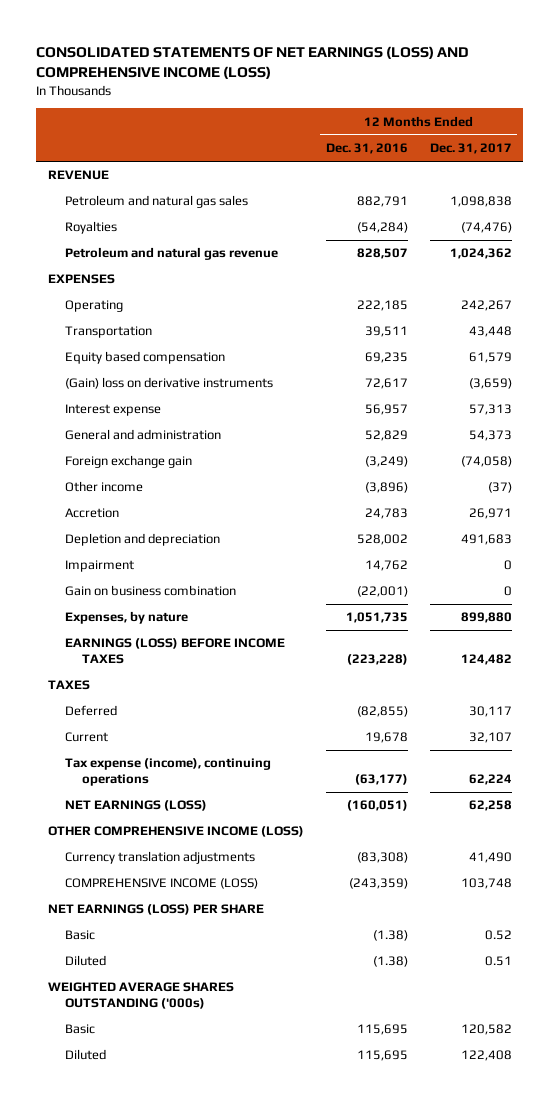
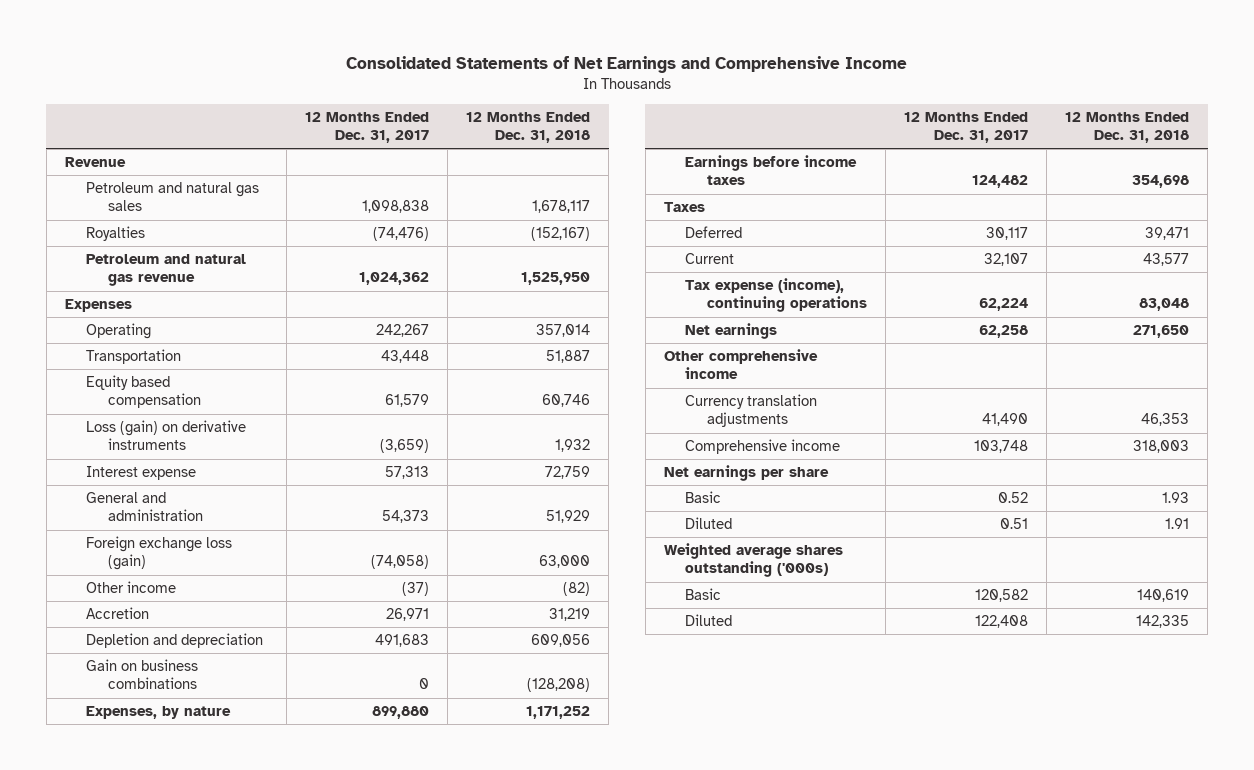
- CONSOLIDATED STATEMENTS OF NET EARNINGS (LOSS) AND COMPREHENSIVE INCOME (LOSS)
+ Consolidated Statements of Net Earnings and Comprehensive Income
- | 12 Months Ended Dec. 31, 2016 | 12 Months Ended Dec. 31, 2017
+ | 12 Months Ended Dec. 31, 2017 | 12 Months Ended Dec. 31, 2018
- REVENUE
+ Revenue
- EXPENSES
+ Expenses
- (Gain) loss on derivative instruments | 72,617 | (3,659)
+ Loss (gain) on derivative instruments | (3,659) | 1,932
- Foreign exchange gain | (3,249) | (74,058)
+ Foreign exchange loss (gain) | (74,058) | 63,000
- Impairment | 14,762 | 0
- Gain on business combination | (22,001) | 0
+ Gain on business combinations | 0 | (128,208)
- EARNINGS (LOSS) BEFORE INCOME TAXES | (223,228) | 124,482
- TAXES
+ Earnings before income taxes | 124,482 | 354,698
+ Taxes
- NET EARNINGS (LOSS) | (160,051) | 62,258
- OTHER COMPREHENSIVE INCOME (LOSS)
+ Net earnings | 62,258 | 271,650
+ Other comprehensive income
- COMPREHENSIVE INCOME (LOSS) | (243,359) | 103,748
- NET EARNINGS (LOSS) PER SHARE
+ Comprehensive income | 103,748 | 318,003
+ Net earnings per share
- WEIGHTED AVERAGE SHARES OUTSTANDING ('000s)
+ Weighted average shares outstanding ('000s)

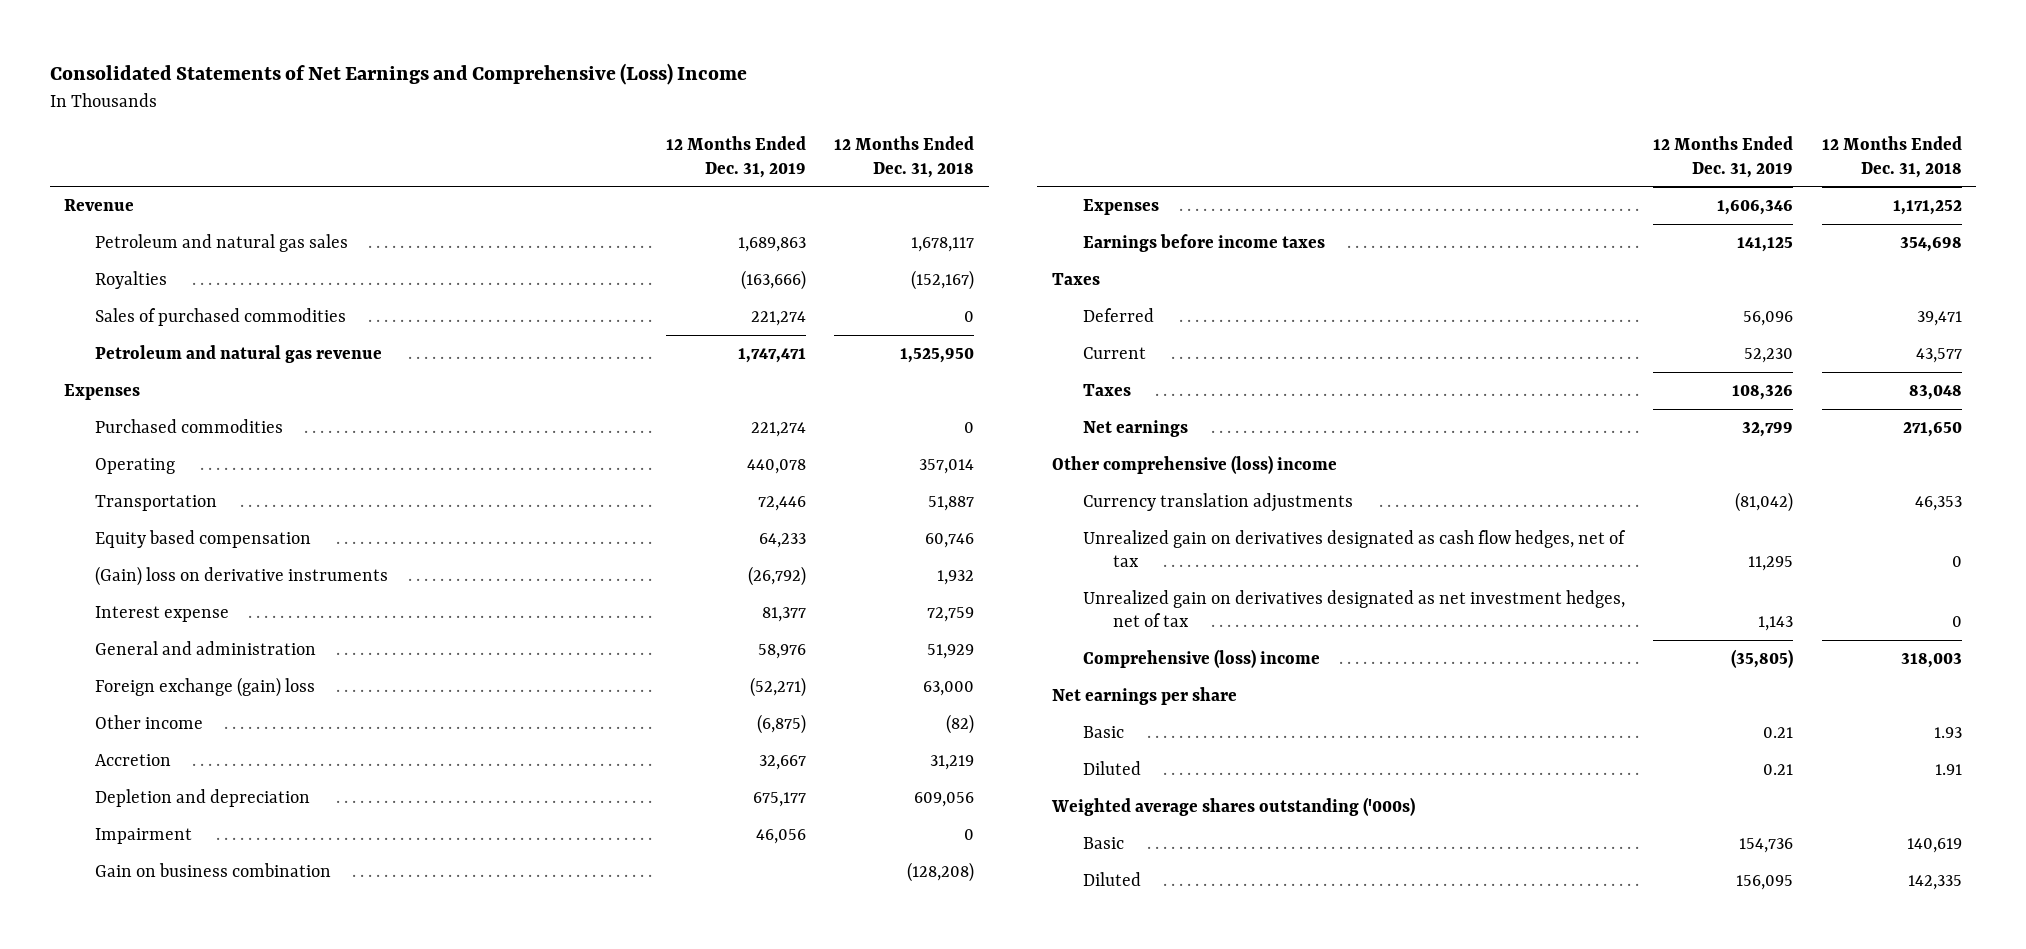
- Consolidated Statements of Net Earnings and Comprehensive Income
+ Consolidated Statements of Net Earnings and Comprehensive (Loss) Income
- | 12 Months Ended Dec. 31, 2017 | 12 Months Ended Dec. 31, 2018
+ | 12 Months Ended Dec. 31, 2019 | 12 Months Ended Dec. 31, 2018
+ Sales of purchased commodities | 221,274 | 0
+ Purchased commodities | 221,274 | 0
- Loss (gain) on derivative instruments | (3,659) | 1,932
+ (Gain) loss on derivative instruments | (26,792) | 1,932
- Foreign exchange loss (gain) | (74,058) | 63,000
+ Foreign exchange (gain) loss | (52,271) | 63,000
- Gain on business combinations | 0 | (128,208)
- Expenses, by nature | 899,880 | 1,171,252
+ Impairment | 46,056 | 0
+ Gain on business combination | | (128,208)
+ Expenses | 1,606,346 | 1,171,252
- Tax expense (income), continuing operations | 62,224 | 83,048
+ Taxes | 108,326 | 83,048
- Other comprehensive income
+ Other comprehensive (loss) income
- Comprehensive income | 103,748 | 318,003
+ Unrealized gain on derivatives designated as cash flow hedges, net of tax | 11,295 | 0
+ Unrealized gain on derivatives designated as net investment hedges, net of tax | 1,143 | 0
+ Comprehensive (loss) income | (35,805) | 318,003

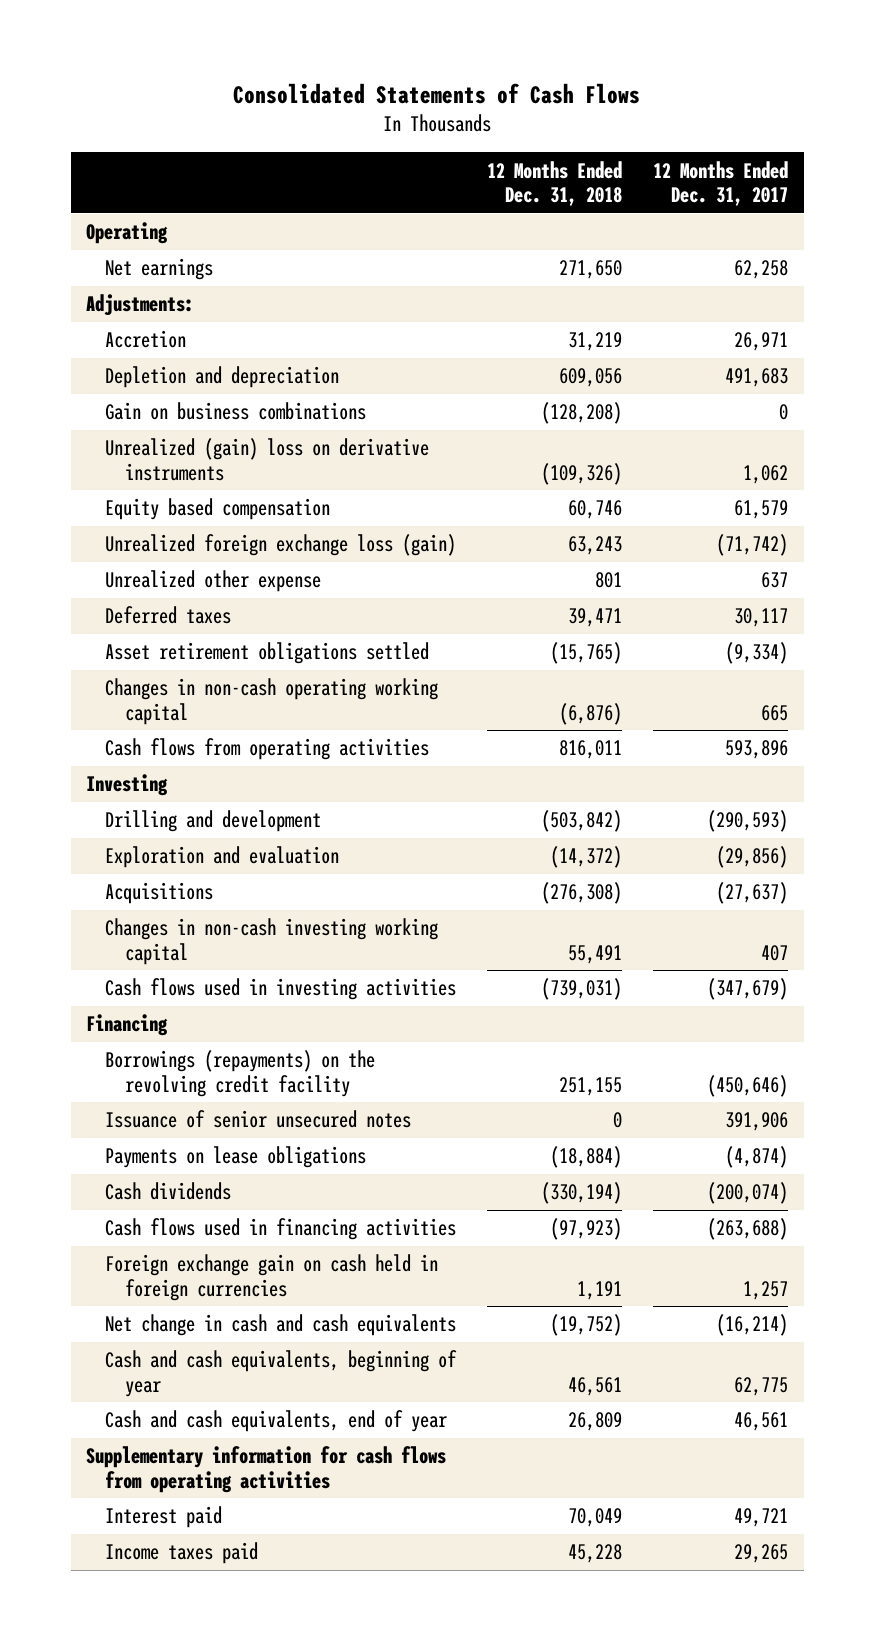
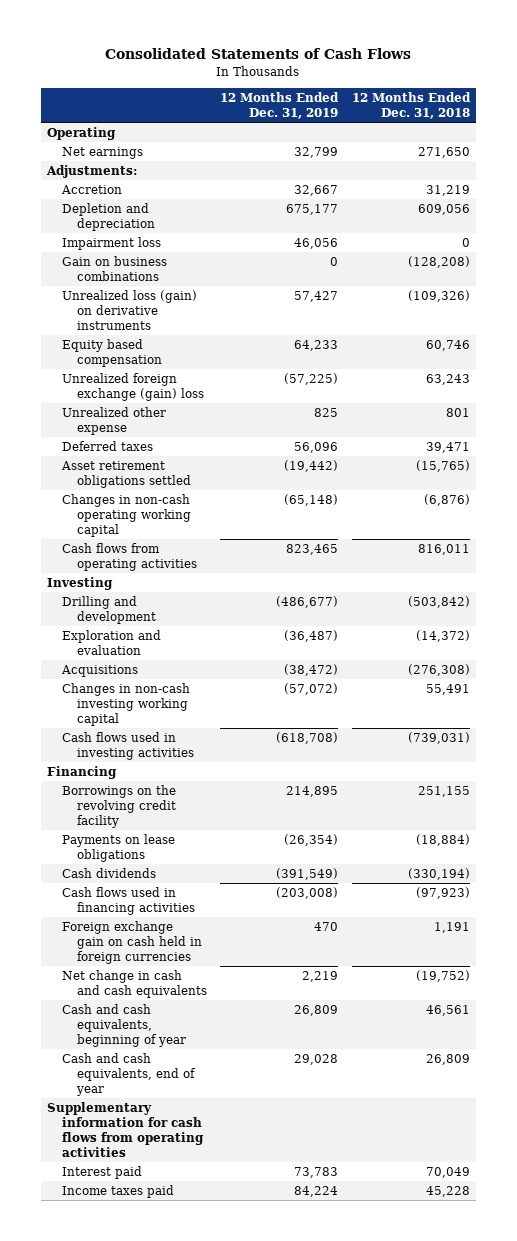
- | 12 Months Ended Dec. 31, 2018 | 12 Months Ended Dec. 31, 2017
+ | 12 Months Ended Dec. 31, 2019 | 12 Months Ended Dec. 31, 2018
+ Impairment loss | 46,056 | 0
- Unrealized (gain) loss on derivative instruments | (109,326) | 1,062
+ Unrealized loss (gain) on derivative instruments | 57,427 | (109,326)
- Unrealized foreign exchange loss (gain) | 63,243 | (71,742)
+ Unrealized foreign exchange (gain) loss | (57,225) | 63,243
- Borrowings (repayments) on the revolving credit facility | 251,155 | (450,646)
- Issuance of senior unsecured notes | 0 | 391,906
+ Borrowings on the revolving credit facility | 214,895 | 251,155

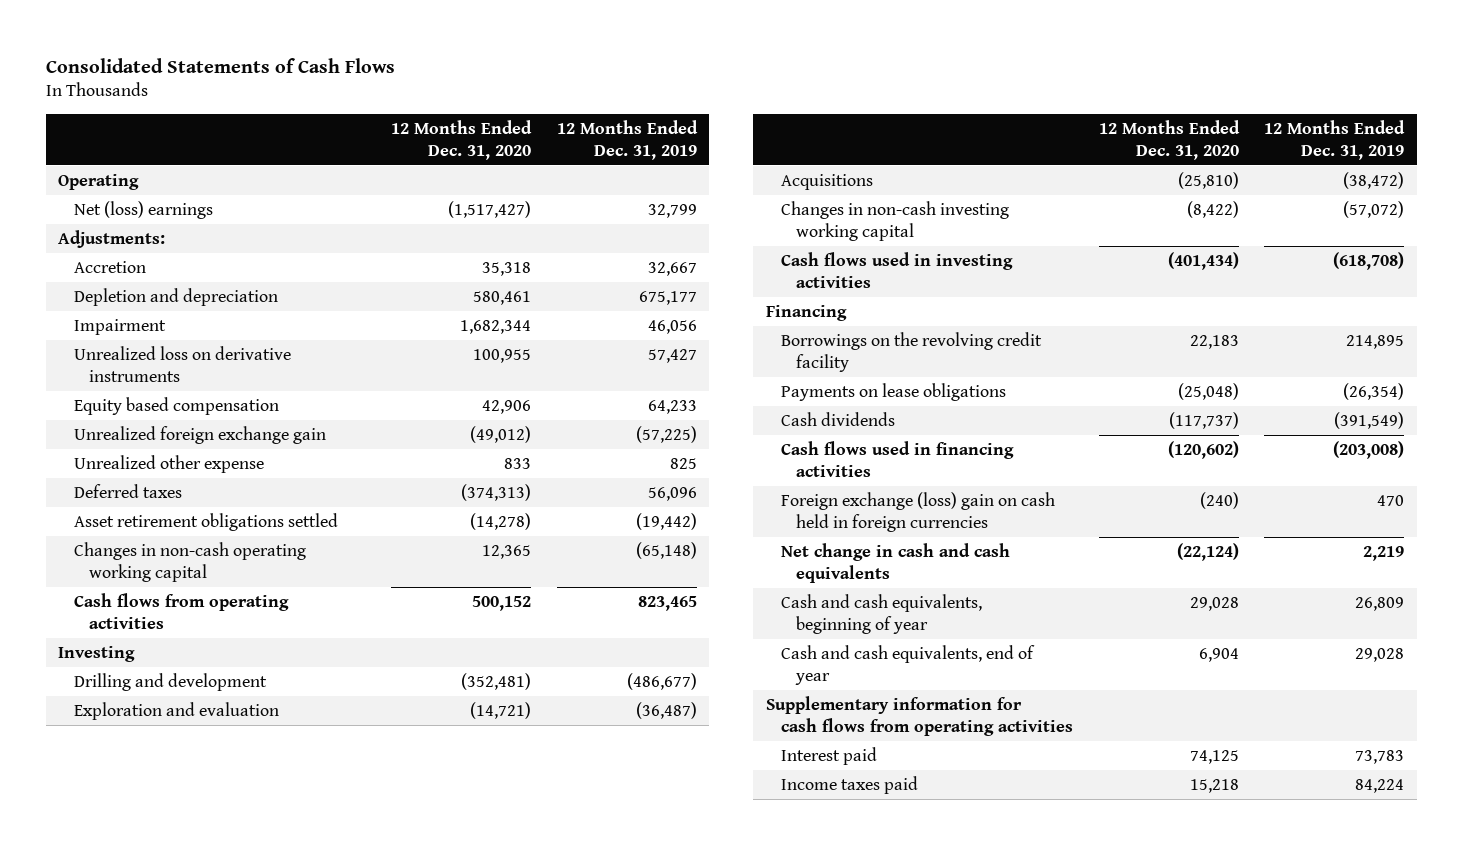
- | 12 Months Ended Dec. 31, 2019 | 12 Months Ended Dec. 31, 2018
+ | 12 Months Ended Dec. 31, 2020 | 12 Months Ended Dec. 31, 2019
- Net earnings | 32,799 | 271,650
+ Net (loss) earnings | (1,517,427) | 32,799
- Impairment loss | 46,056 | 0
- Gain on business combinations | 0 | (128,208)
- Unrealized loss (gain) on derivative instruments | 57,427 | (109,326)
+ Impairment | 1,682,344 | 46,056
+ Unrealized loss on derivative instruments | 100,955 | 57,427
- Unrealized foreign exchange (gain) loss | (57,225) | 63,243
+ Unrealized foreign exchange gain | (49,012) | (57,225)
- Foreign exchange gain on cash held in foreign currencies | 470 | 1,191
+ Foreign exchange (loss) gain on cash held in foreign currencies | (240) | 470

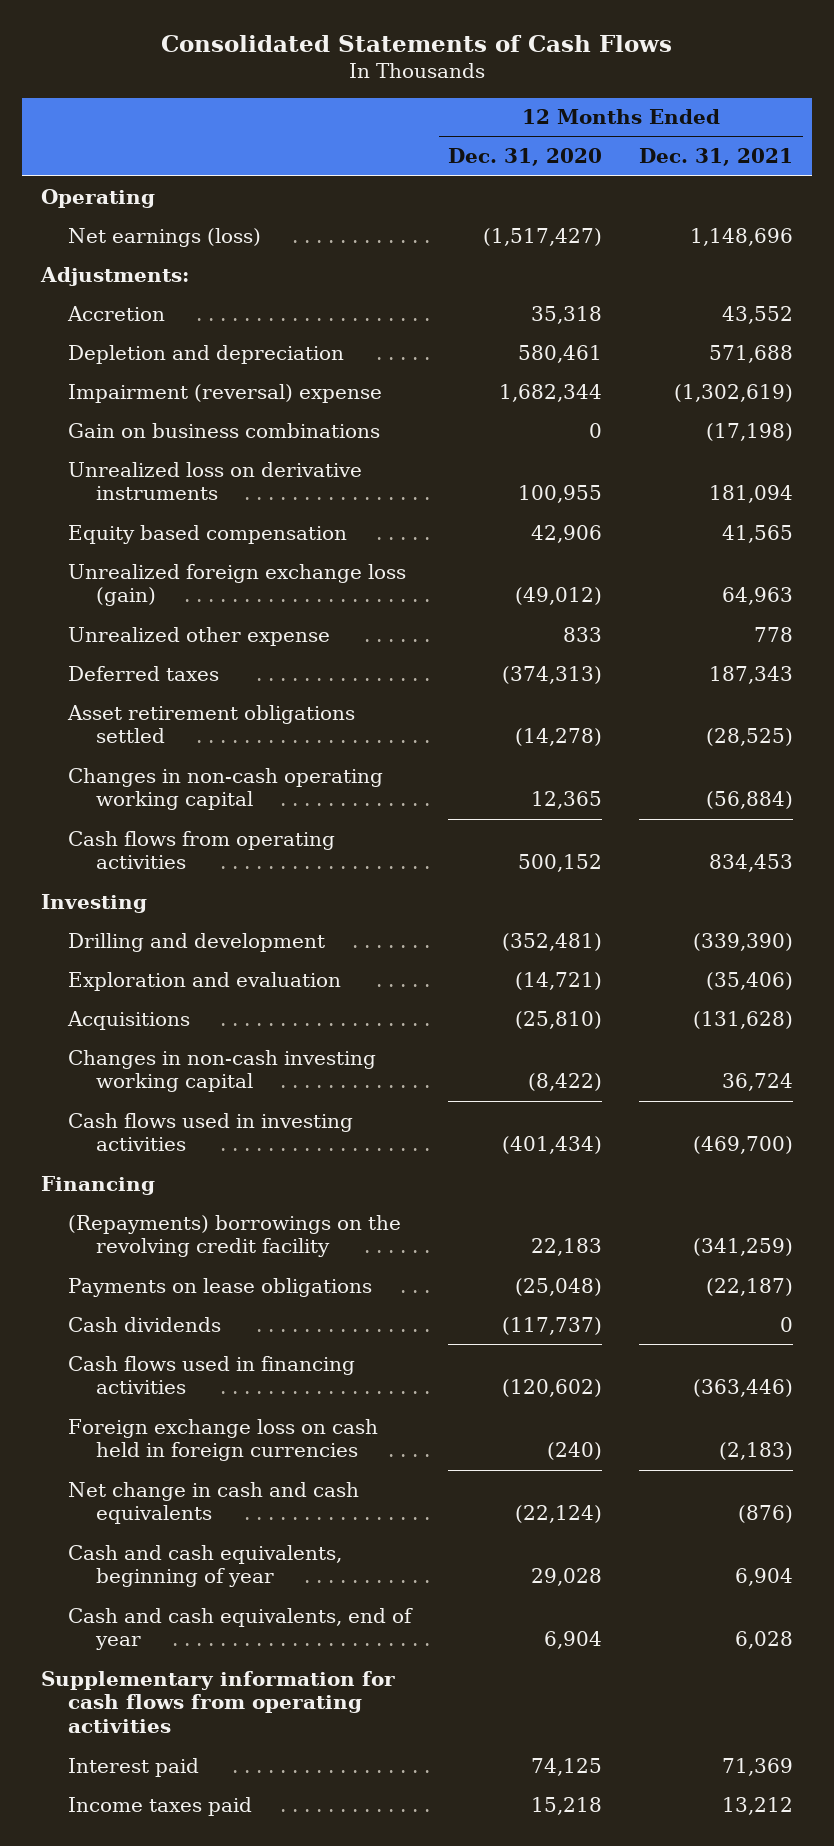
- | 12 Months Ended Dec. 31, 2020 | 12 Months Ended Dec. 31, 2019
+ | 12 Months Ended Dec. 31, 2020 | 12 Months Ended Dec. 31, 2021
- Net (loss) earnings | (1,517,427) | 32,799
+ Net earnings (loss) | (1,517,427) | 1,148,696
- Impairment | 1,682,344 | 46,056
+ Impairment (reversal) expense | 1,682,344 | (1,302,619)
+ Gain on business combinations | 0 | (17,198)
- Unrealized foreign exchange gain | (49,012) | (57,225)
+ Unrealized foreign exchange loss (gain) | (49,012) | 64,963
- Borrowings on the revolving credit facility | 22,183 | 214,895
+ (Repayments) borrowings on the revolving credit facility | 22,183 | (341,259)
- Foreign exchange (loss) gain on cash held in foreign currencies | (240) | 470
+ Foreign exchange loss on cash held in foreign currencies | (240) | (2,183)

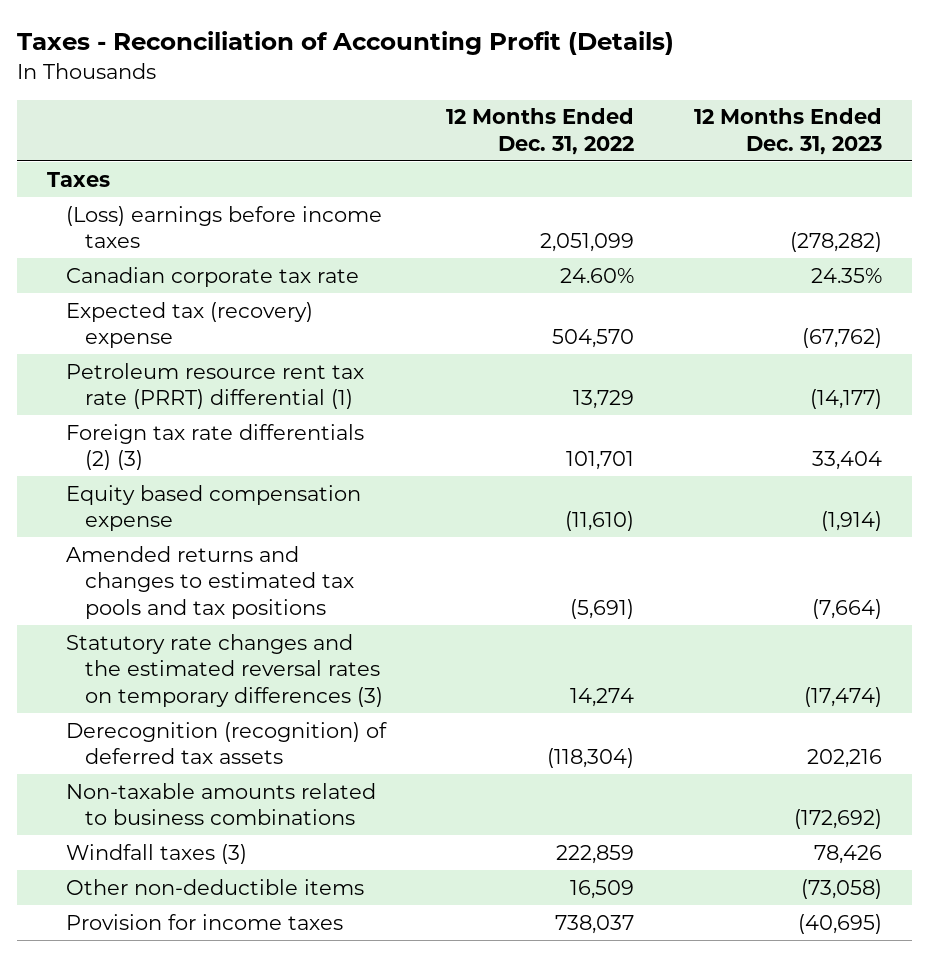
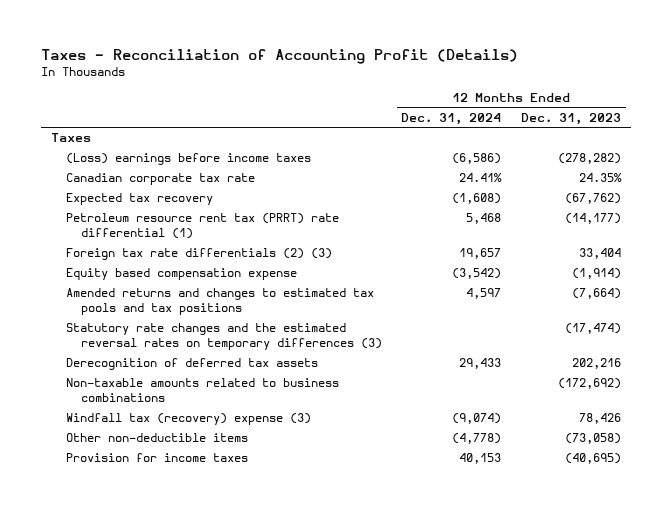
- | 12 Months Ended Dec. 31, 2022 | 12 Months Ended Dec. 31, 2023
+ | 12 Months Ended Dec. 31, 2024 | 12 Months Ended Dec. 31, 2023
- Expected tax (recovery) expense | 504,570 | (67,762)
- Petroleum resource rent tax rate (PRRT) differential (1) | 13,729 | (14,177)
+ Expected tax recovery | (1,608) | (67,762)
+ Petroleum resource rent tax (PRRT) rate differential (1) | 5,468 | (14,177)
- Derecognition (recognition) of deferred tax assets | (118,304) | 202,216
+ Derecognition of deferred tax assets | 29,433 | 202,216
- Windfall taxes (3) | 222,859 | 78,426
+ Windfall tax (recovery) expense (3) | (9,074) | 78,426

